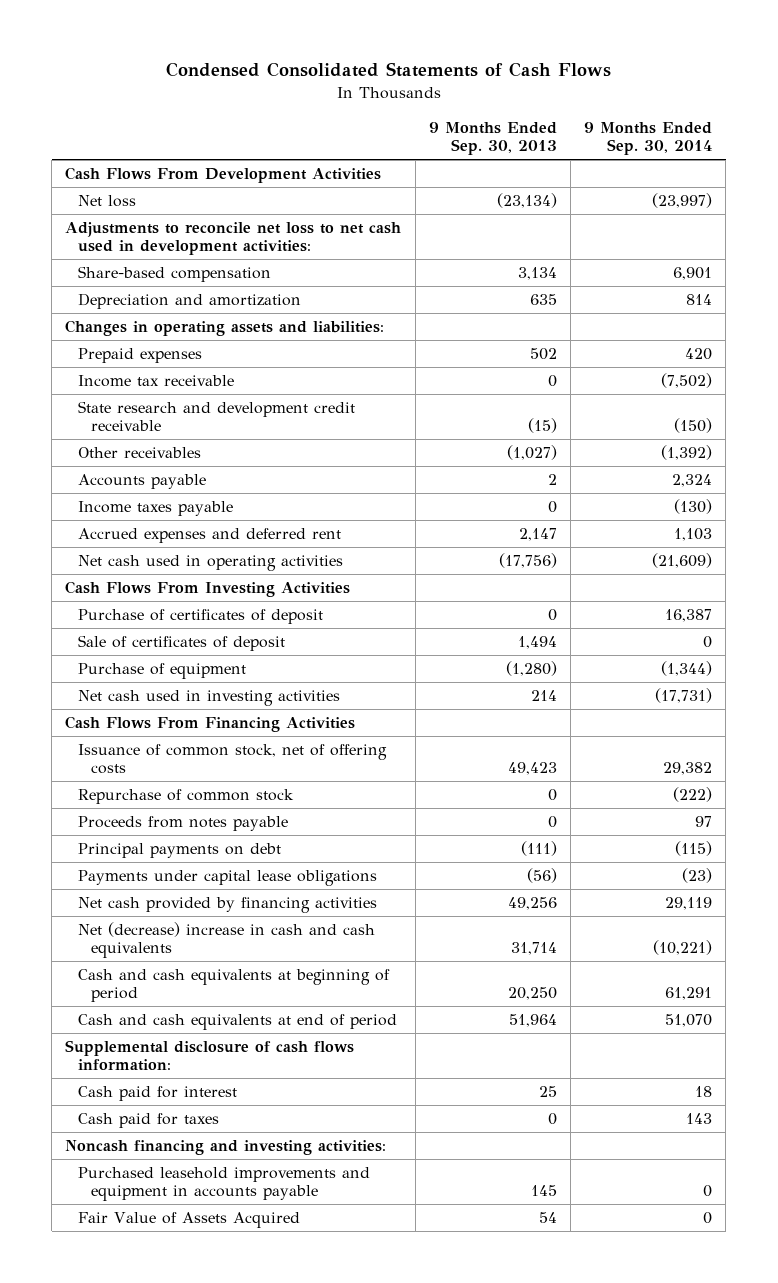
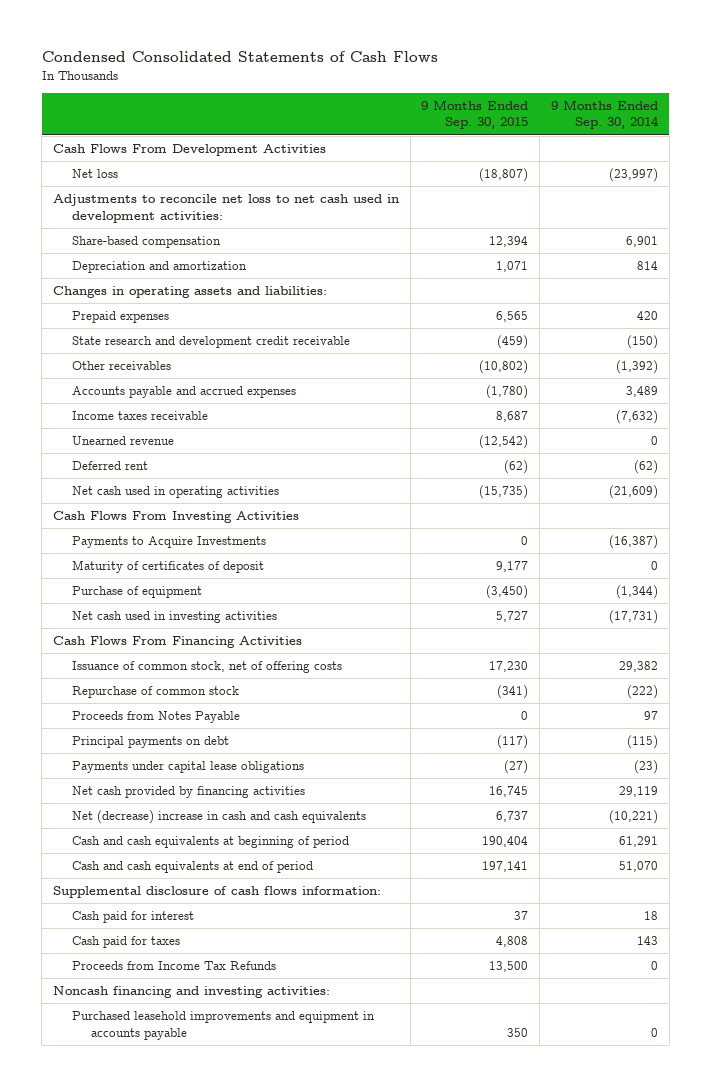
- | 9 Months Ended Sep. 30, 2013 | 9 Months Ended Sep. 30, 2014
+ | 9 Months Ended Sep. 30, 2015 | 9 Months Ended Sep. 30, 2014
- Income tax receivable | 0 | (7,502)
- Accounts payable | 2 | 2,324
- Income taxes payable | 0 | (130)
- Accrued expenses and deferred rent | 2,147 | 1,103
+ Accounts payable and accrued expenses | (1,780) | 3,489
+ Income taxes receivable | 8,687 | (7,632)
+ Unearned revenue | (12,542) | 0
+ Deferred rent | (62) | (62)
- Purchase of certificates of deposit | 0 | 16,387
- Sale of certificates of deposit | 1,494 | 0
+ Payments to Acquire Investments | 0 | (16,387)
+ Maturity of certificates of deposit | 9,177 | 0
- Proceeds from notes payable | 0 | 97
+ Proceeds from Notes Payable | 0 | 97
+ Proceeds from Income Tax Refunds | 13,500 | 0
- Fair Value of Assets Acquired | 54 | 0

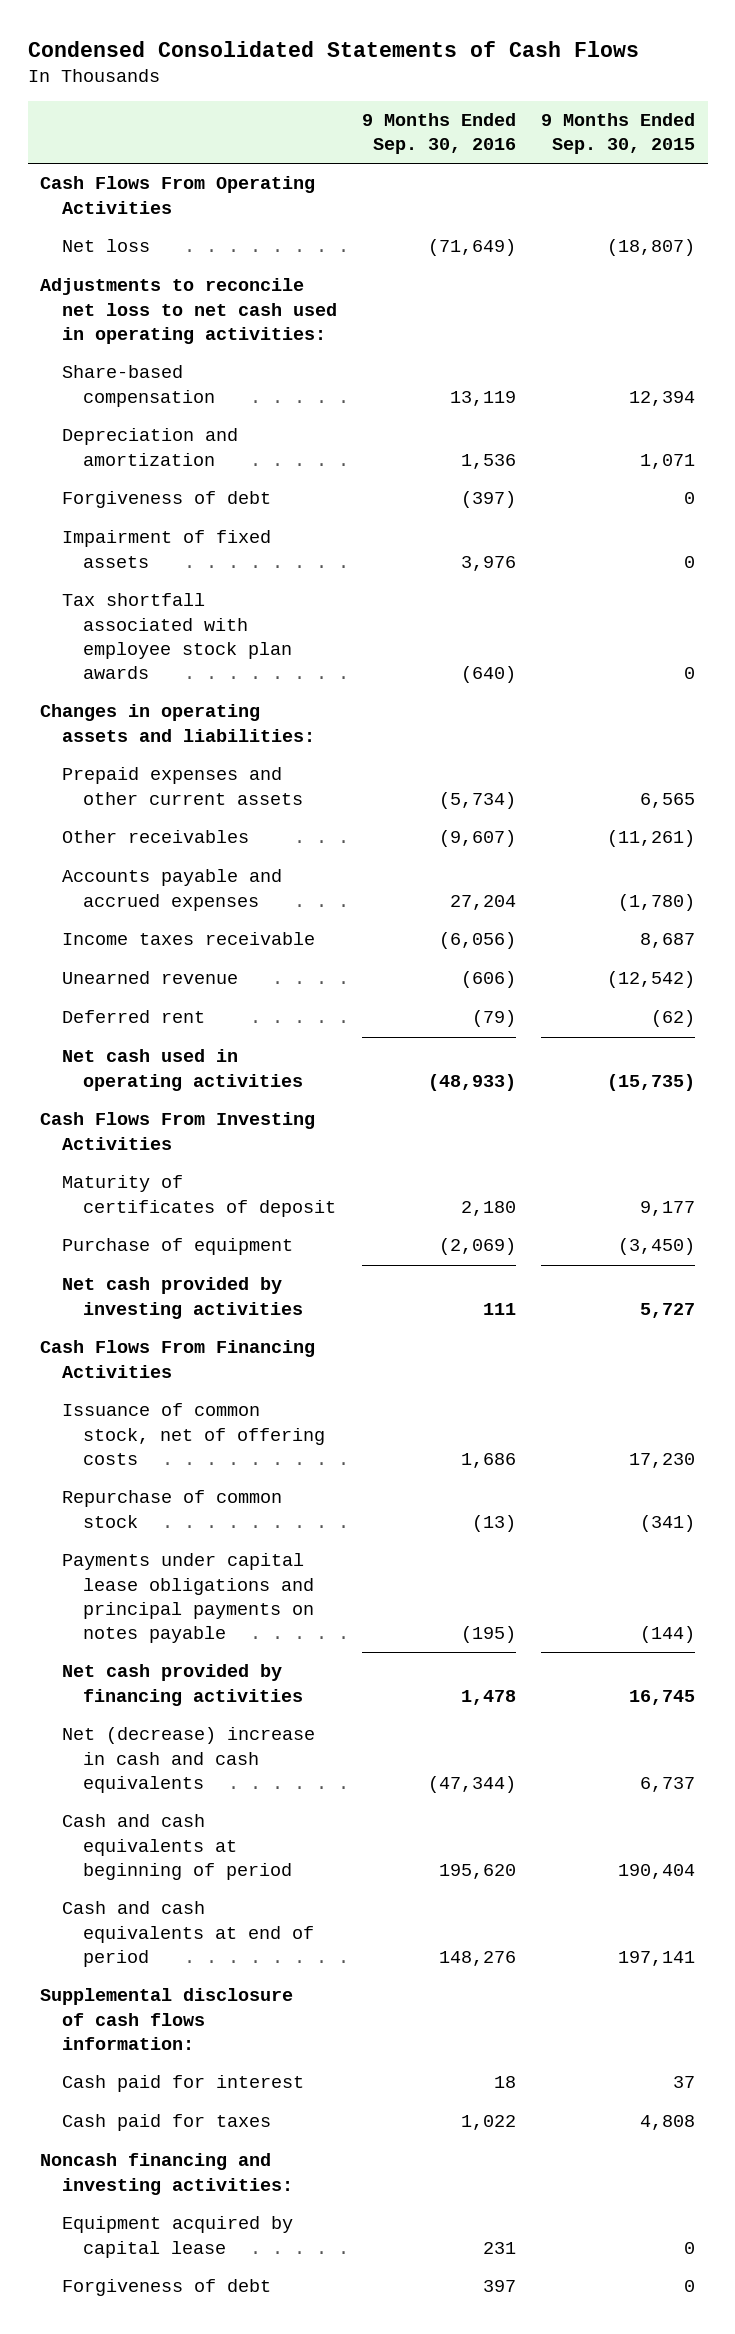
- | 9 Months Ended Sep. 30, 2015 | 9 Months Ended Sep. 30, 2014
+ | 9 Months Ended Sep. 30, 2016 | 9 Months Ended Sep. 30, 2015
- Cash Flows From Development Activities
+ Cash Flows From Operating Activities
- Adjustments to reconcile net loss to net cash used in development activities:
+ Adjustments to reconcile net loss to net cash used in operating activities:
+ Forgiveness of debt | (397) | 0
+ Impairment of fixed assets | 3,976 | 0
+ Tax shortfall associated with employee stock plan awards | (640) | 0
- Prepaid expenses | 6,565 | 420
- State research and development credit receivable | (459) | (150)
- Other receivables | (10,802) | (1,392)
+ Prepaid expenses and other current assets | (5,734) | 6,565
+ Other receivables | (9,607) | (11,261)
- Payments to Acquire Investments | 0 | (16,387)
- Net cash used in investing activities | 5,727 | (17,731)
+ Net cash provided by investing activities | 111 | 5,727
- Proceeds from Notes Payable | 0 | 97
- Principal payments on debt | (117) | (115)
- Payments under capital lease obligations | (27) | (23)
+ Payments under capital lease obligations and principal payments on notes payable | (195) | (144)
- Proceeds from Income Tax Refunds | 13,500 | 0
- Purchased leasehold improvements and equipment in accounts payable | 350 | 0
+ Equipment acquired by capital lease | 231 | 0
+ Forgiveness of debt | 397 | 0

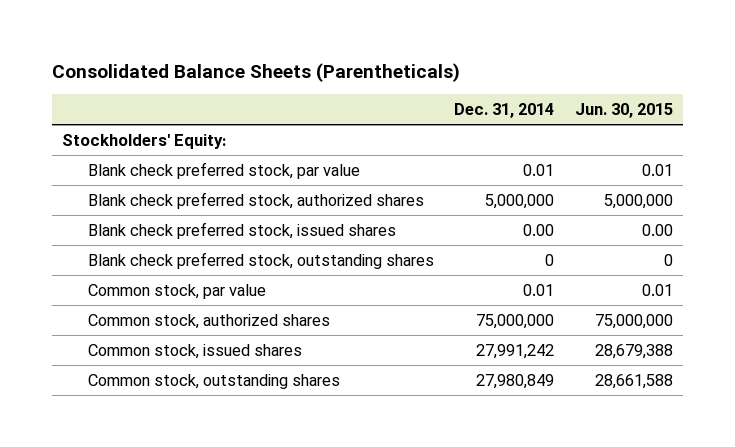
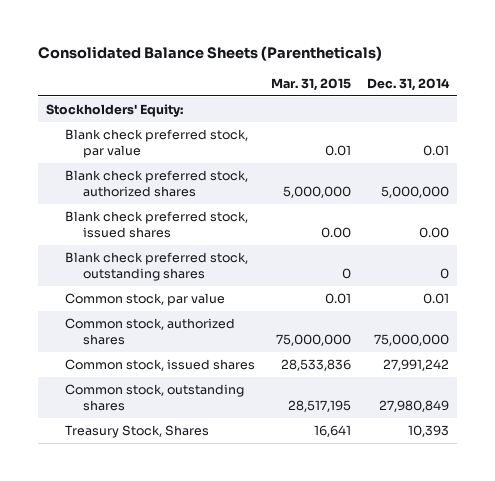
- | Dec. 31, 2014 | Jun. 30, 2015
+ | Mar. 31, 2015 | Dec. 31, 2014
+ Treasury Stock, Shares | 16,641 | 10,393

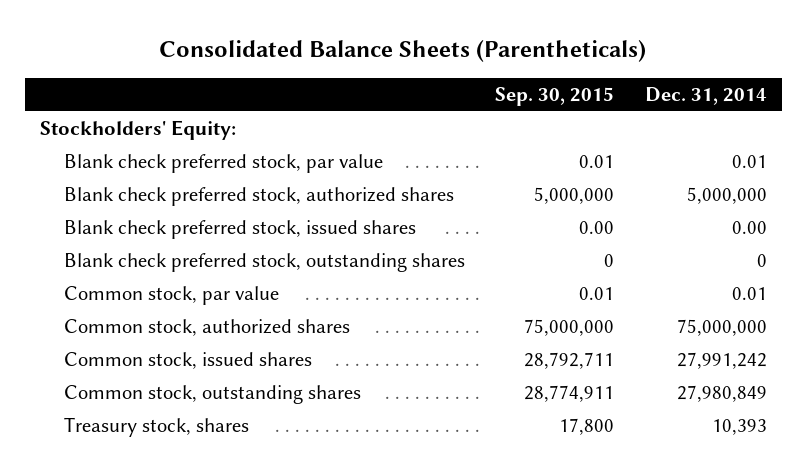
- | Mar. 31, 2015 | Dec. 31, 2014
+ | Sep. 30, 2015 | Dec. 31, 2014
- Treasury Stock, Shares | 16,641 | 10,393
+ Treasury stock, shares | 17,800 | 10,393

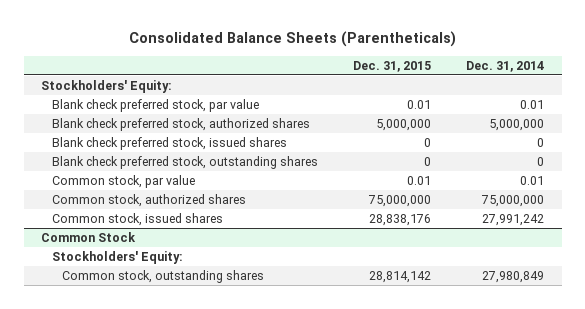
- | Sep. 30, 2015 | Dec. 31, 2014
+ | Dec. 31, 2015 | Dec. 31, 2014
- Blank check preferred stock, issued shares | 0.00 | 0.00
+ Blank check preferred stock, issued shares | 0 | 0
+ Common Stock
+ Stockholders' Equity:
- Treasury stock, shares | 17,800 | 10,393

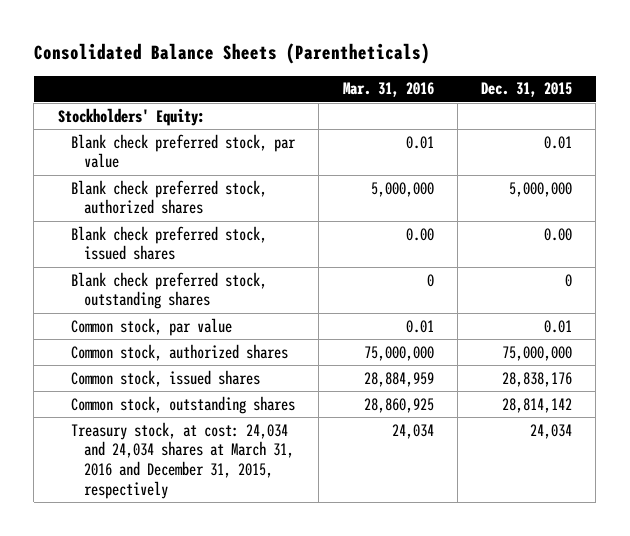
- | Dec. 31, 2015 | Dec. 31, 2014
+ | Mar. 31, 2016 | Dec. 31, 2015
- Blank check preferred stock, issued shares | 0 | 0
+ Blank check preferred stock, issued shares | 0.00 | 0.00
- Common Stock
- Stockholders' Equity:
+ Treasury stock, at cost: 24,034 and 24,034 shares at March 31, 2016 and December 31, 2015, respectively | 24,034 | 24,034

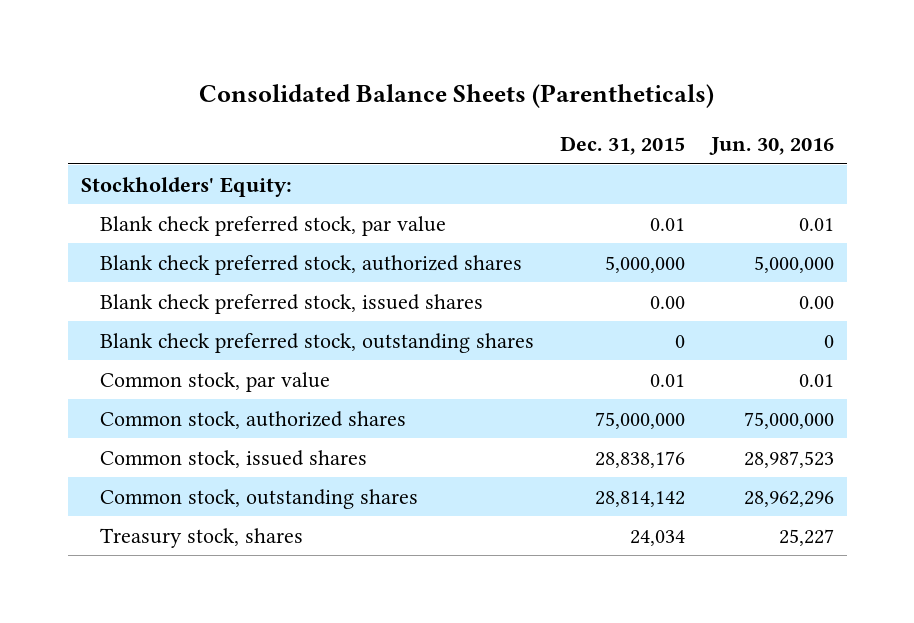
- | Mar. 31, 2016 | Dec. 31, 2015
+ | Dec. 31, 2015 | Jun. 30, 2016
- Treasury stock, at cost: 24,034 and 24,034 shares at March 31, 2016 and December 31, 2015, respectively | 24,034 | 24,034
+ Treasury stock, shares | 24,034 | 25,227

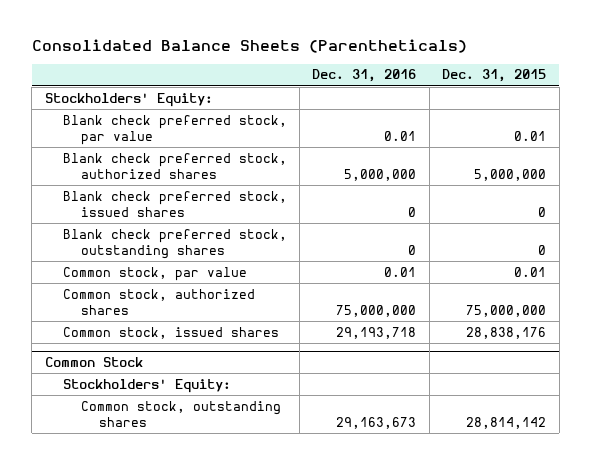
- | Dec. 31, 2015 | Jun. 30, 2016
+ | Dec. 31, 2016 | Dec. 31, 2015
- Blank check preferred stock, issued shares | 0.00 | 0.00
+ Blank check preferred stock, issued shares | 0 | 0
+ Common Stock
+ Stockholders' Equity:
- Treasury stock, shares | 24,034 | 25,227

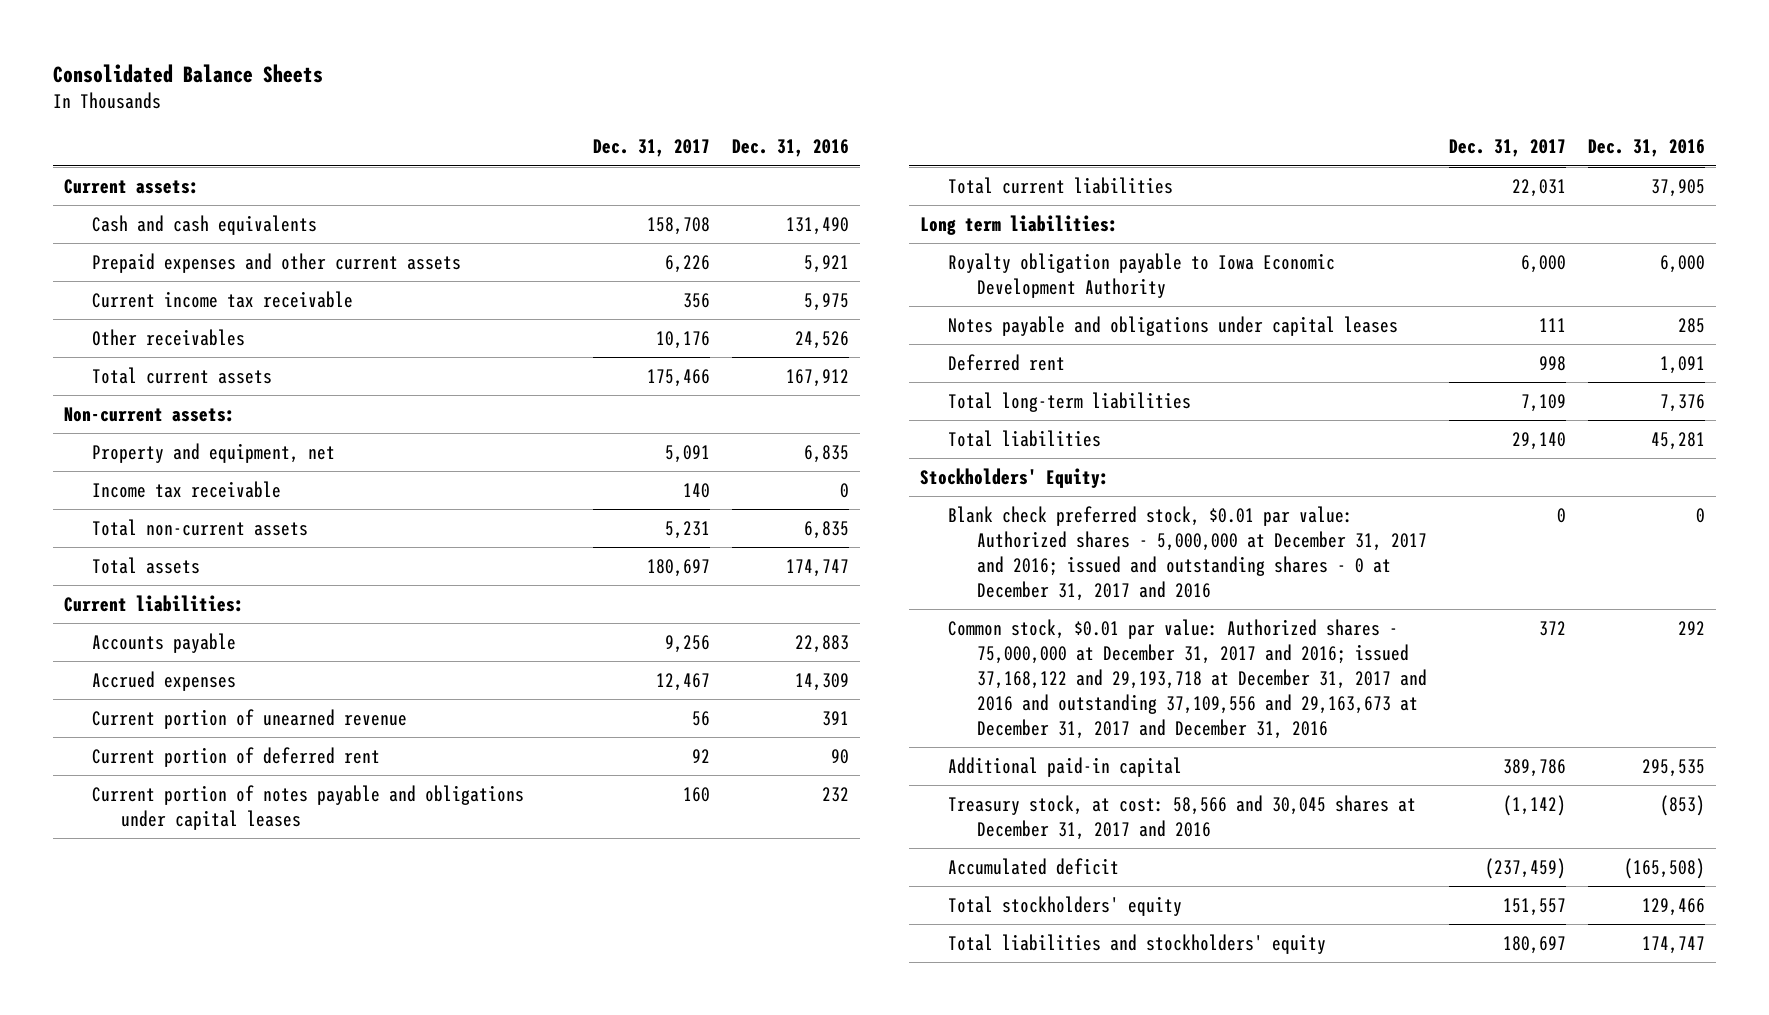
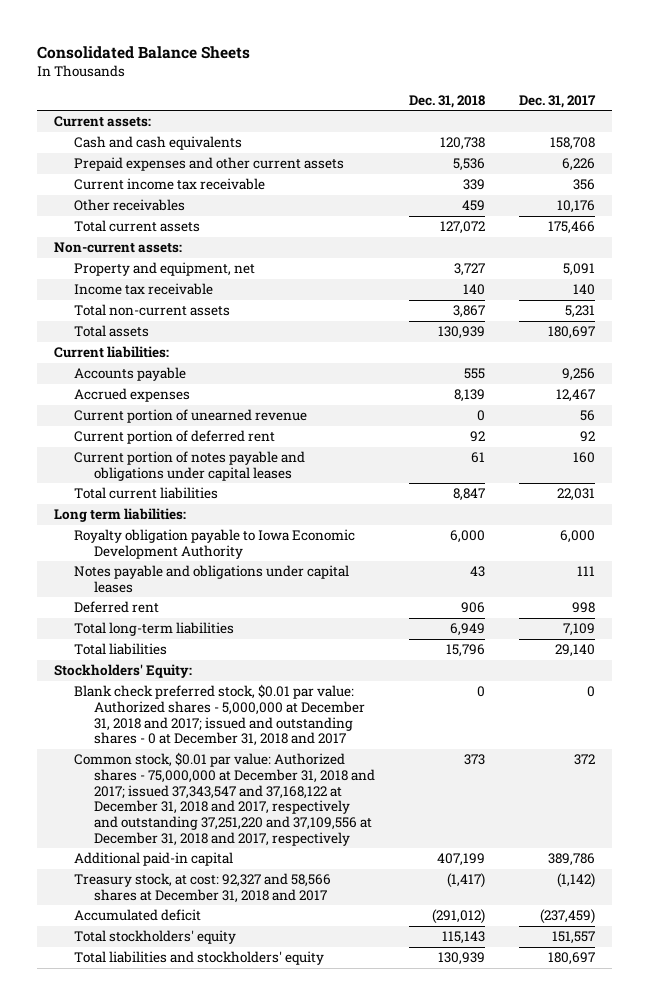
- | Dec. 31, 2017 | Dec. 31, 2016
+ | Dec. 31, 2018 | Dec. 31, 2017
- Blank check preferred stock, $0.01 par value: Authorized shares - 5,000,000 at December 31, 2017 and 2016; issued and outstanding shares - 0 at December 31, 2017 and 2016 | 0 | 0
- Common stock, $0.01 par value: Authorized shares - 75,000,000 at December 31, 2017 and 2016; issued 37,168,122 and 29,193,718 at December 31, 2017 and 2016 and outstanding 37,109,556 and 29,163,673 at December 31, 2017 and December 31, 2016 | 372 | 292
+ Blank check preferred stock, $0.01 par value: Authorized shares - 5,000,000 at December 31, 2018 and 2017; issued and outstanding shares - 0 at December 31, 2018 and 2017 | 0 | 0
+ Common stock, $0.01 par value: Authorized shares - 75,000,000 at December 31, 2018 and 2017; issued 37,343,547 and 37,168,122 at December 31, 2018 and 2017, respectively and outstanding 37,251,220 and 37,109,556 at December 31, 2018 and 2017, respectively | 373 | 372
- Treasury stock, at cost: 58,566 and 30,045 shares at December 31, 2017 and 2016 | (1,142) | (853)
+ Treasury stock, at cost: 92,327 and 58,566 shares at December 31, 2018 and 2017 | (1,417) | (1,142)

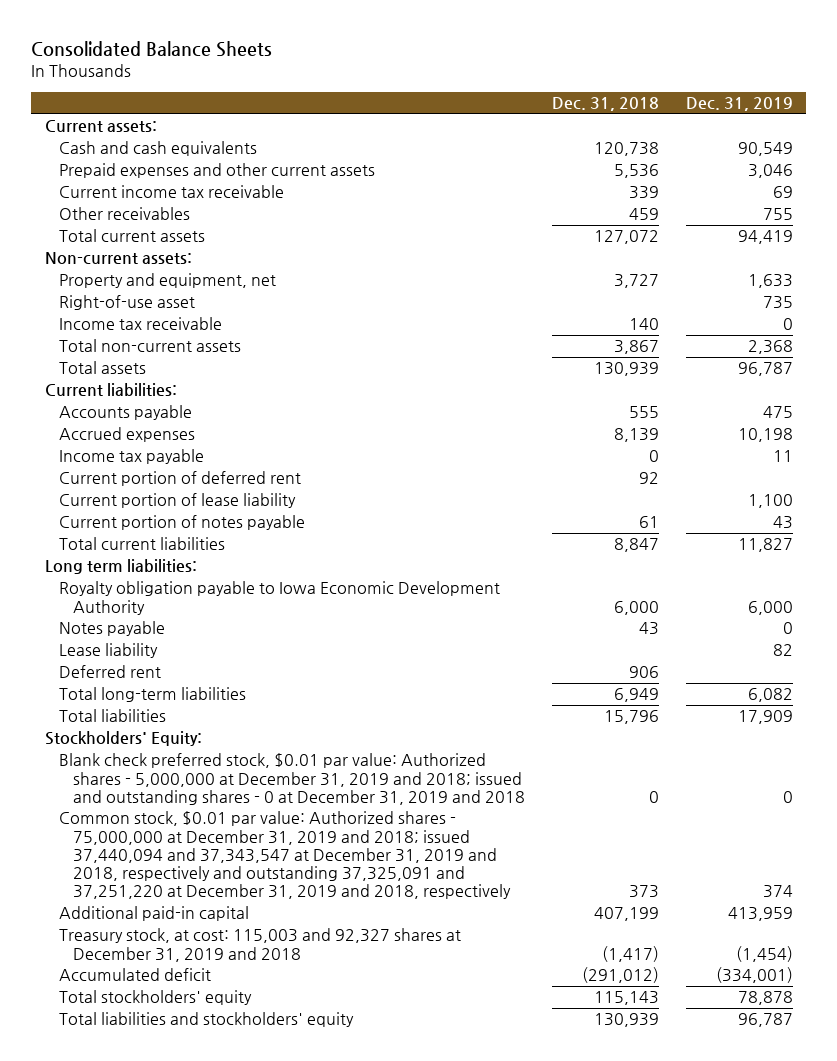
- | Dec. 31, 2018 | Dec. 31, 2017
+ | Dec. 31, 2018 | Dec. 31, 2019
+ Right-of-use asset | | 735
- Current portion of unearned revenue | 0 | 56
+ Income tax payable | 0 | 11
- Current portion of notes payable and obligations under capital leases | 61 | 160
+ Current portion of lease liability | | 1,100
+ Current portion of notes payable | 61 | 43
- Notes payable and obligations under capital leases | 43 | 111
+ Notes payable | 43 | 0
+ Lease liability | | 82
- Blank check preferred stock, $0.01 par value: Authorized shares - 5,000,000 at December 31, 2018 and 2017; issued and outstanding shares - 0 at December 31, 2018 and 2017 | 0 | 0
- Common stock, $0.01 par value: Authorized shares - 75,000,000 at December 31, 2018 and 2017; issued 37,343,547 and 37,168,122 at December 31, 2018 and 2017, respectively and outstanding 37,251,220 and 37,109,556 at December 31, 2018 and 2017, respectively | 373 | 372
+ Blank check preferred stock, $0.01 par value: Authorized shares - 5,000,000 at December 31, 2019 and 2018; issued and outstanding shares - 0 at December 31, 2019 and 2018 | 0 | 0
+ Common stock, $0.01 par value: Authorized shares - 75,000,000 at December 31, 2019 and 2018; issued 37,440,094 and 37,343,547 at December 31, 2019 and 2018, respectively and outstanding 37,325,091 and 37,251,220 at December 31, 2019 and 2018, respectively | 373 | 374
- Treasury stock, at cost: 92,327 and 58,566 shares at December 31, 2018 and 2017 | (1,417) | (1,142)
+ Treasury stock, at cost: 115,003 and 92,327 shares at December 31, 2019 and 2018 | (1,417) | (1,454)

